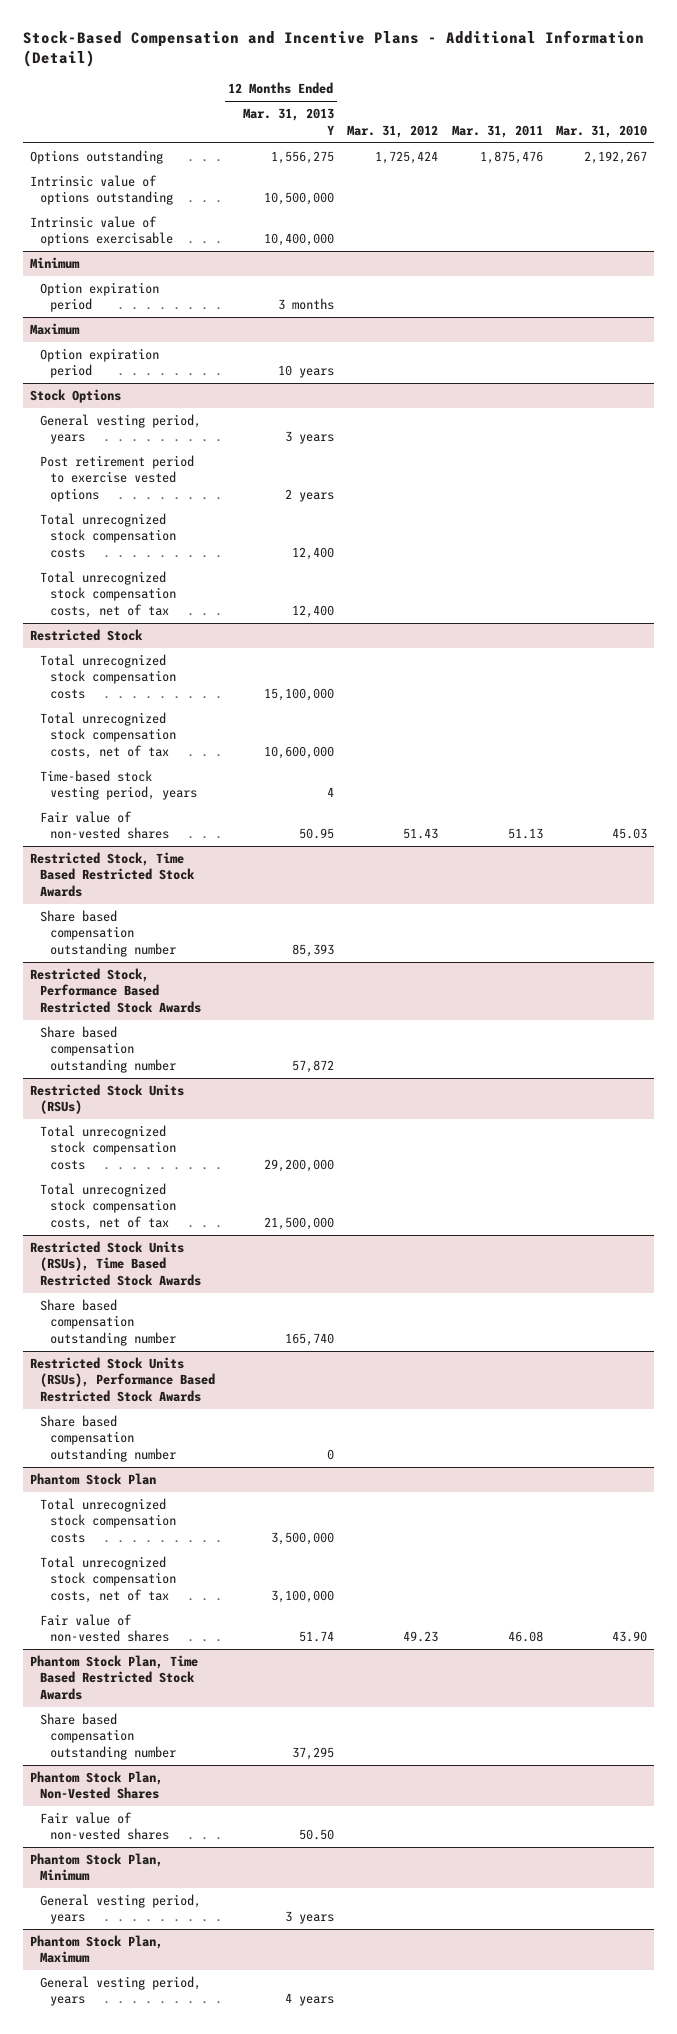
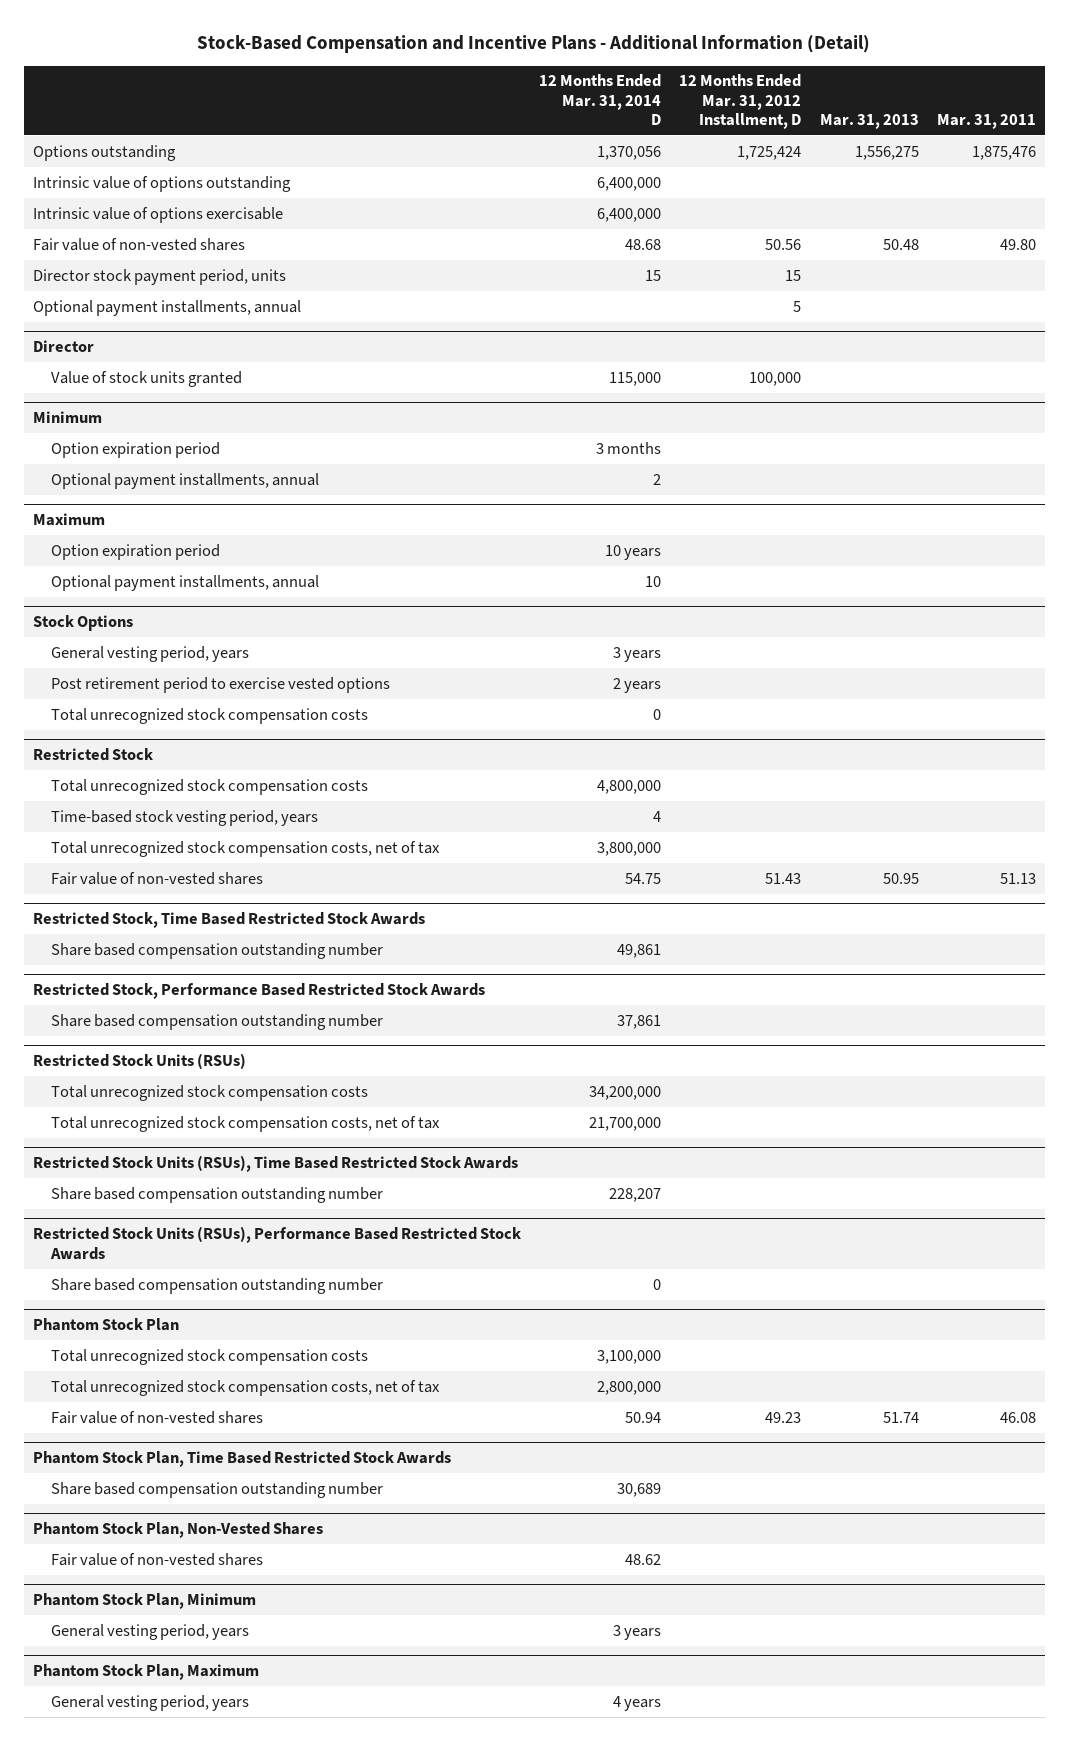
- | 12 Months Ended Mar. 31, 2013 Y | Mar. 31, 2012 | Mar. 31, 2011 | Mar. 31, 2010
+ | 12 Months Ended Mar. 31, 2014 D | 12 Months Ended Mar. 31, 2012 Installment, D | Mar. 31, 2013 | Mar. 31, 2011
+ Fair value of non-vested shares | 48.68 | 50.56 | 50.48 | 49.80
+ Director stock payment period, units | 15 | 15 | |
+ Optional payment installments, annual | | 5 | |
+ Director
+ Value of stock units granted | 115,000 | 100,000 | |
@ Minimum
+ Optional payment installments, annual | 2 | | |
@ Maximum
+ Optional payment installments, annual | 10 | | |
@ Stock Options
- Total unrecognized stock compensation costs, net of tax | 12,400 | | |
@ Restricted Stock
moved down: Total unrecognized stock compensation costs, net of tax | 3,800,000 | | |

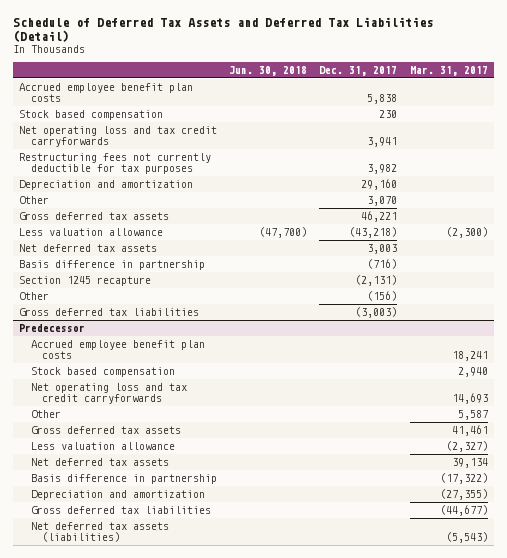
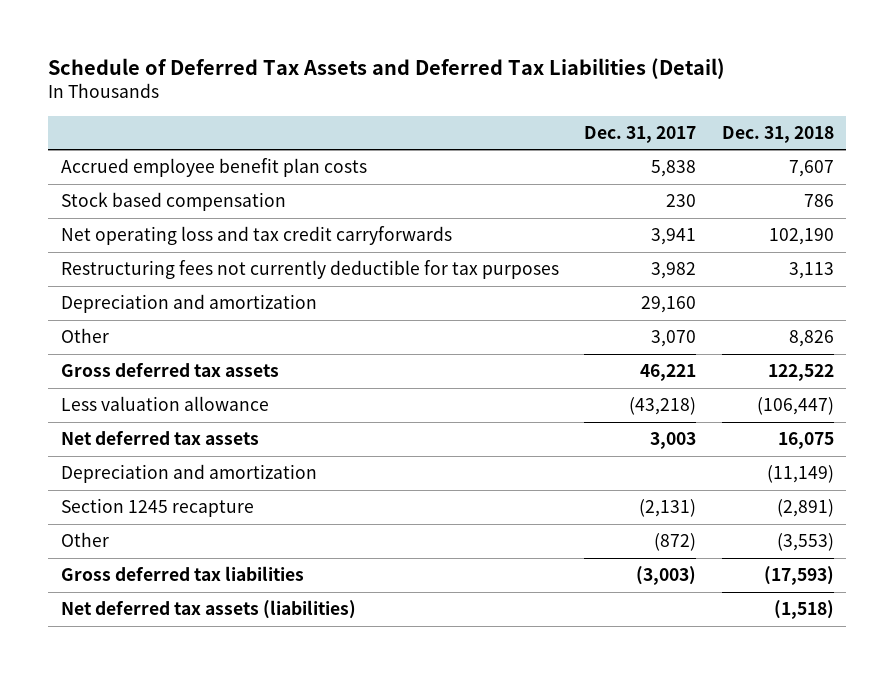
- | Jun. 30, 2018 | Dec. 31, 2017 | Mar. 31, 2017
+ | Dec. 31, 2017 | Dec. 31, 2018
- Basis difference in partnership | | (716) |
+ Depreciation and amortization | | (11,149)
- Other | | (156) |
+ Other | (872) | (3,553)
- Predecessor
- Accrued employee benefit plan costs | | | 18,241
- Stock based compensation | | | 2,940
- Net operating loss and tax credit carryforwards | | | 14,693
- Other | | | 5,587
- Gross deferred tax assets | | | 41,461
- Less valuation allowance | | | (2,327)
- Net deferred tax assets | | | 39,134
- Basis difference in partnership | | | (17,322)
- Depreciation and amortization | | | (27,355)
- Gross deferred tax liabilities | | | (44,677)
- Net deferred tax assets (liabilities) | | | (5,543)
+ Net deferred tax assets (liabilities) | | (1,518)

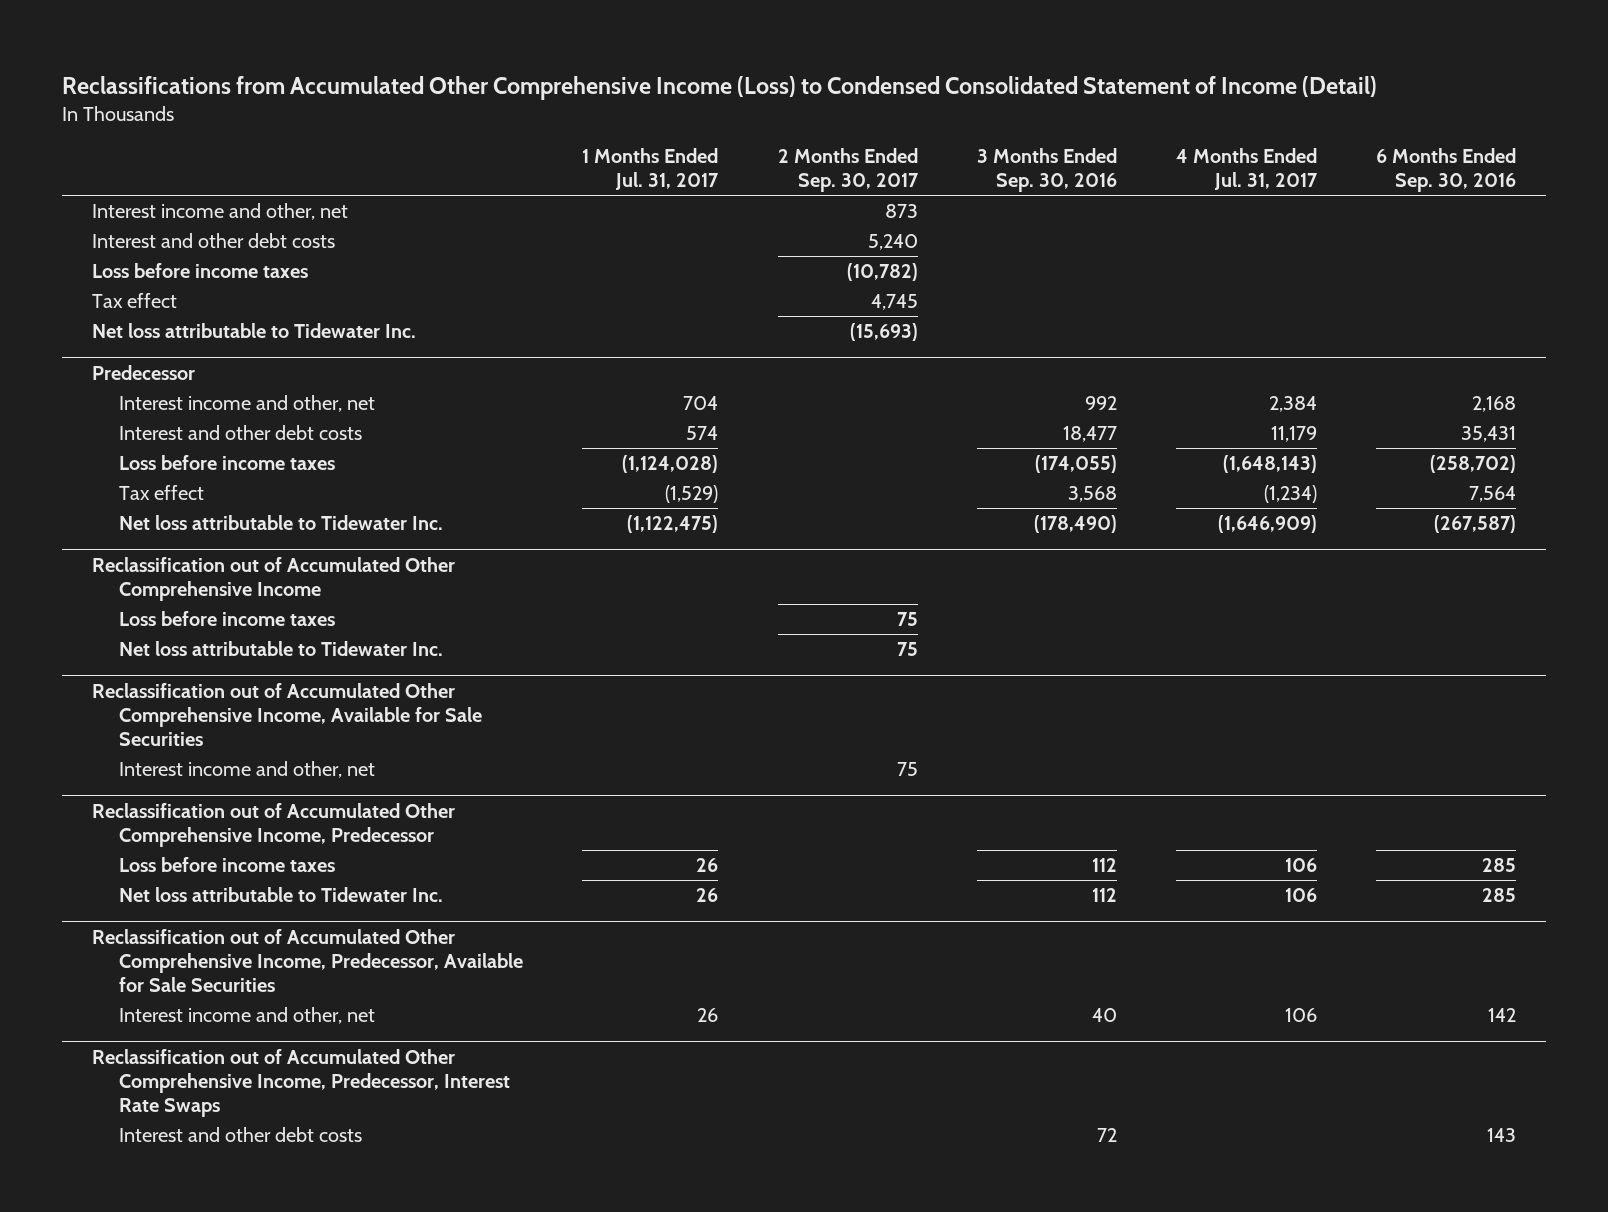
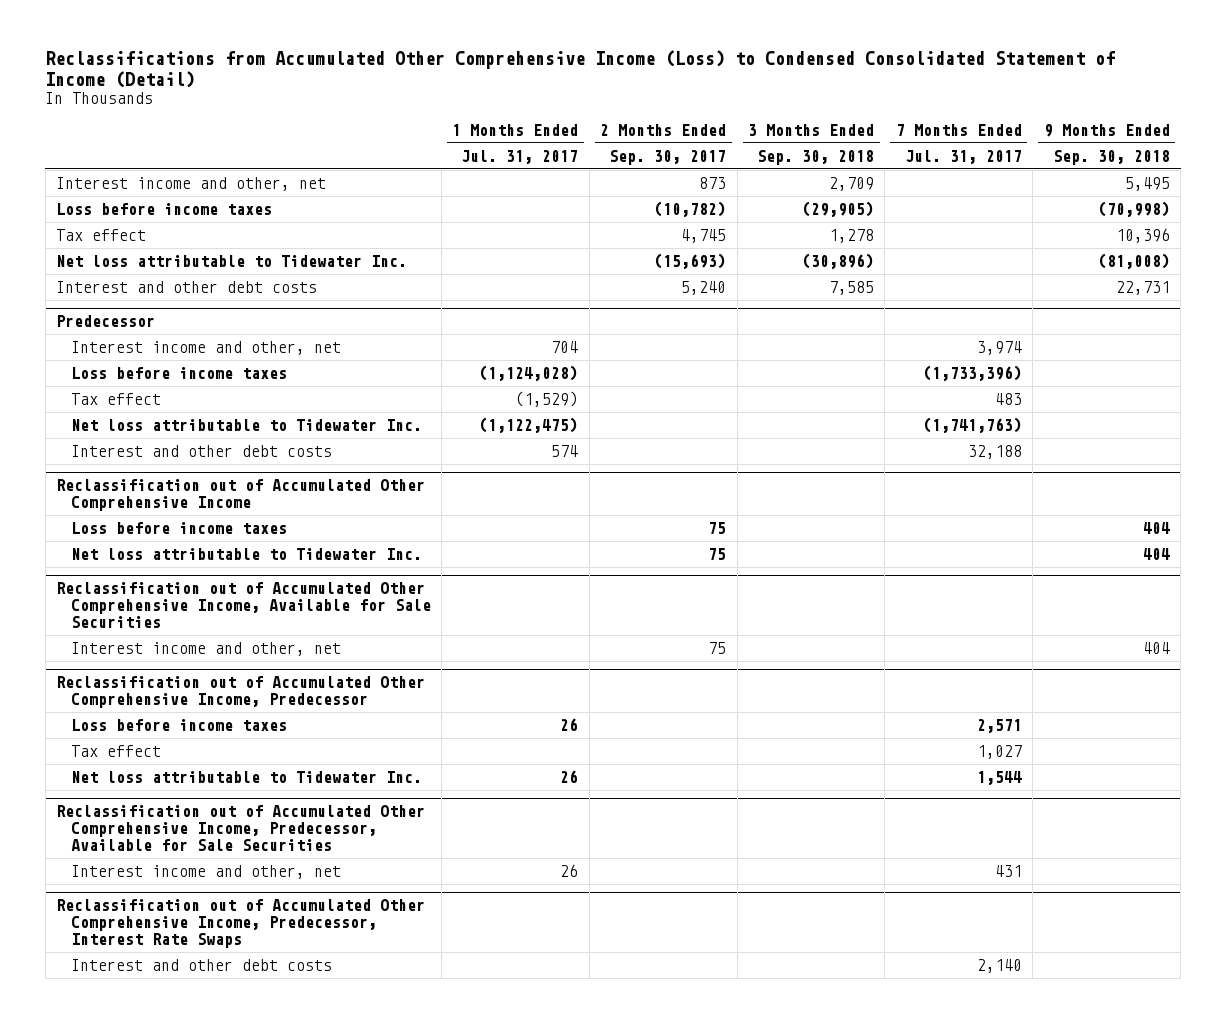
- | 1 Months Ended Jul. 31, 2017 | 2 Months Ended Sep. 30, 2017 | 3 Months Ended Sep. 30, 2016 | 4 Months Ended Jul. 31, 2017 | 6 Months Ended Sep. 30, 2016
+ | 1 Months Ended Jul. 31, 2017 | 2 Months Ended Sep. 30, 2017 | 3 Months Ended Sep. 30, 2018 | 7 Months Ended Jul. 31, 2017 | 9 Months Ended Sep. 30, 2018
moved down: Interest and other debt costs | | 5,240 | 7,585 | | 22,731
@ Predecessor
moved down: Interest and other debt costs | 574 | | | 32,188 |
@ Reclassification out of Accumulated Other Comprehensive Income, Predecessor
+ Tax effect | | | | 1,027 |

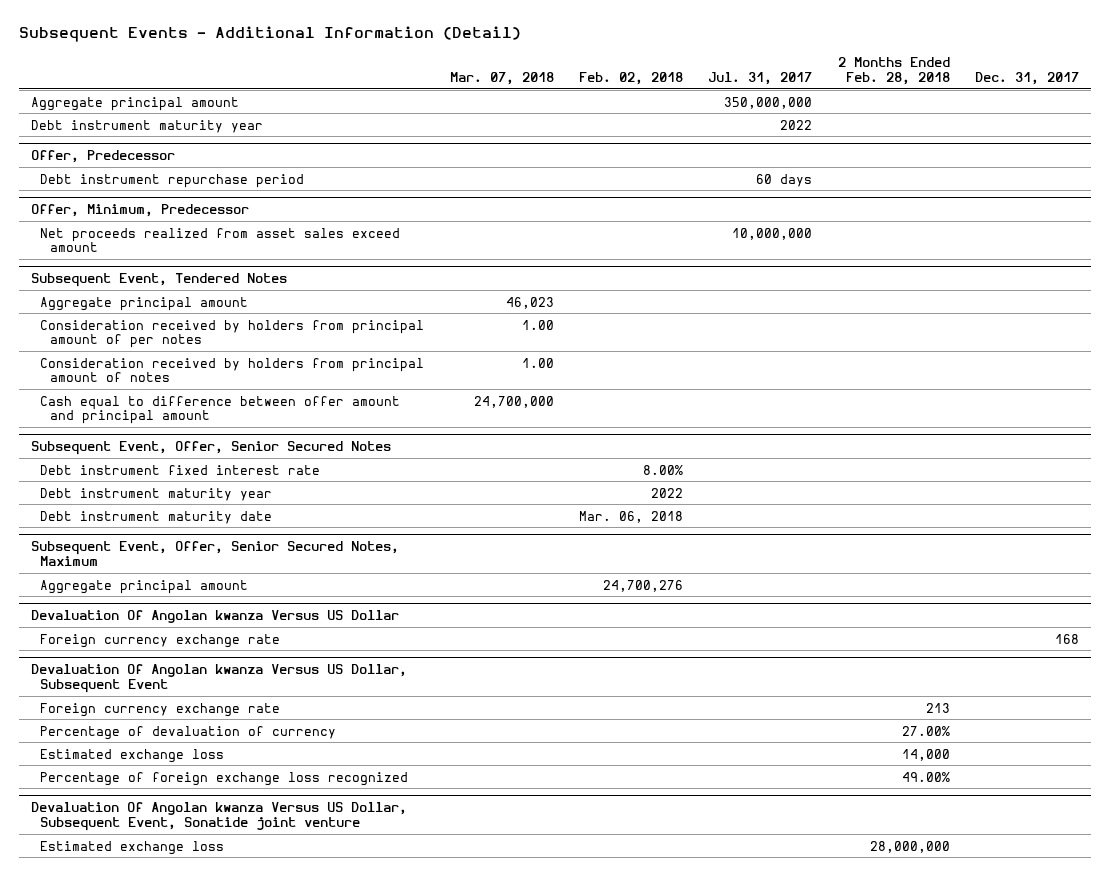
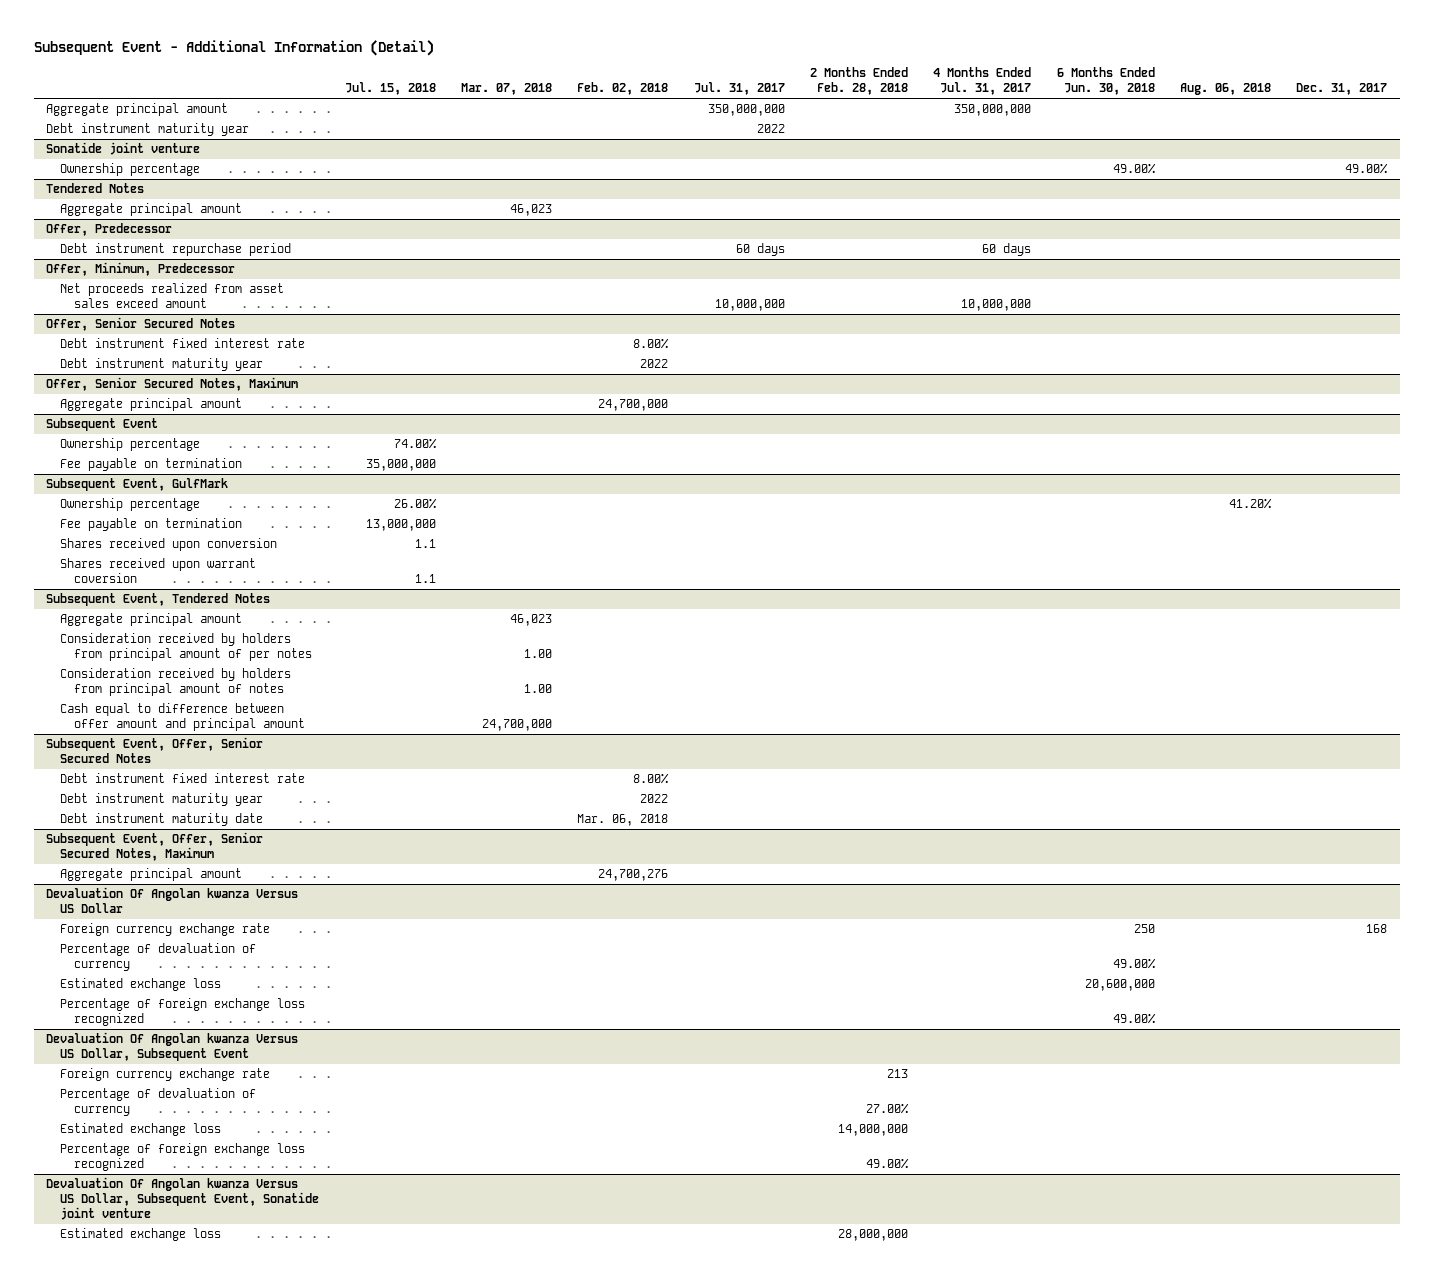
- Subsequent Events - Additional Information (Detail)
+ Subsequent Event - Additional Information (Detail)
- | Mar. 07, 2018 | Feb. 02, 2018 | Jul. 31, 2017 | 2 Months Ended Feb. 28, 2018 | Dec. 31, 2017
+ | Jul. 15, 2018 | Mar. 07, 2018 | Feb. 02, 2018 | Jul. 31, 2017 | 2 Months Ended Feb. 28, 2018 | 4 Months Ended Jul. 31, 2017 | 6 Months Ended Jun. 30, 2018 | Aug. 06, 2018 | Dec. 31, 2017
+ Sonatide joint venture
+ Ownership percentage | | | | | | | 49.00% | | 49.00%
+ Tendered Notes
+ Aggregate principal amount | | 46,023 | | | | | | |
+ Offer, Senior Secured Notes
+ Debt instrument fixed interest rate | | | 8.00% | | | | | |
+ Debt instrument maturity year | | | 2022 | | | | | |
+ Offer, Senior Secured Notes, Maximum
+ Aggregate principal amount | | | 24,700,000 | | | | | |
+ Subsequent Event
+ Ownership percentage | 74.00% | | | | | | | |
+ Fee payable on termination | 35,000,000 | | | | | | | |
+ Subsequent Event, GulfMark
+ Ownership percentage | 26.00% | | | | | | | 41.20% |
+ Fee payable on termination | 13,000,000 | | | | | | | |
+ Shares received upon conversion | 1.1 | | | | | | | |
+ Shares received upon warrant coversion | 1.1 | | | | | | | |
@ Devaluation Of Angolan kwanza Versus US Dollar
+ Percentage of devaluation of currency | | | | | | | 49.00% | |
+ Estimated exchange loss | | | | | | | 20,600,000 | |
+ Percentage of foreign exchange loss recognized | | | | | | | 49.00% | |
@ Devaluation Of Angolan kwanza Versus US Dollar, Subsequent Event
- Estimated exchange loss | | | | 14,000 |
+ Estimated exchange loss | | | | | 14,000,000 | | | |

